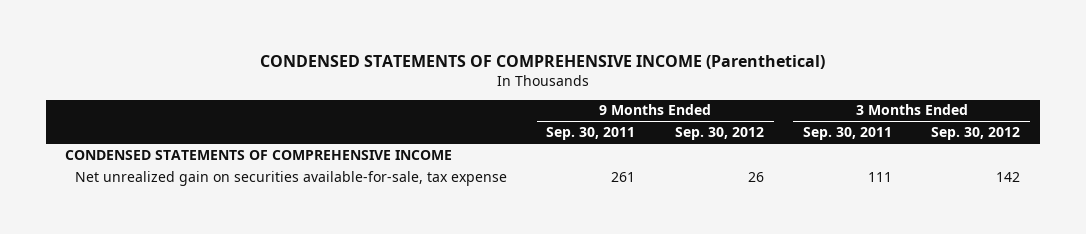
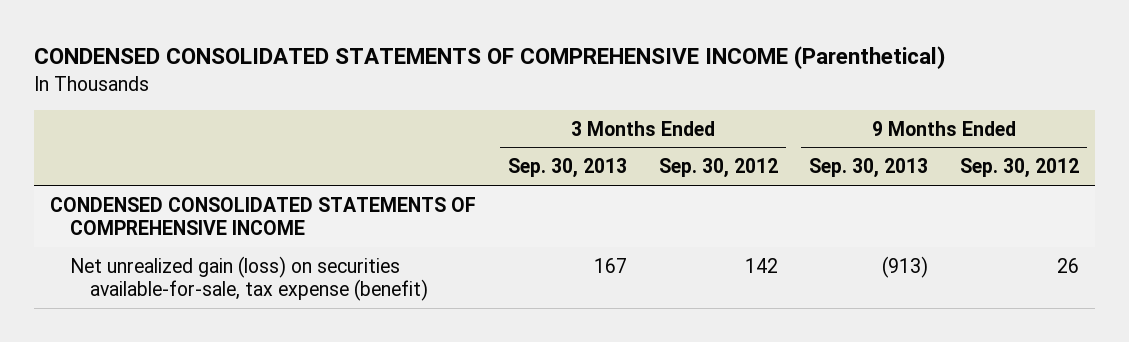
- CONDENSED STATEMENTS OF COMPREHENSIVE INCOME (Parenthetical)
+ CONDENSED CONSOLIDATED STATEMENTS OF COMPREHENSIVE INCOME (Parenthetical)
- | 9 Months Ended Sep. 30, 2011 | 9 Months Ended Sep. 30, 2012 | 3 Months Ended Sep. 30, 2011 | 3 Months Ended Sep. 30, 2012
+ | 3 Months Ended Sep. 30, 2013 | 3 Months Ended Sep. 30, 2012 | 9 Months Ended Sep. 30, 2013 | 9 Months Ended Sep. 30, 2012
- CONDENSED STATEMENTS OF COMPREHENSIVE INCOME
- Net unrealized gain on securities available-for-sale, tax expense | 261 | 26 | 111 | 142
+ CONDENSED CONSOLIDATED STATEMENTS OF COMPREHENSIVE INCOME
+ Net unrealized gain (loss) on securities available-for-sale, tax expense (benefit) | 167 | 142 | (913) | 26

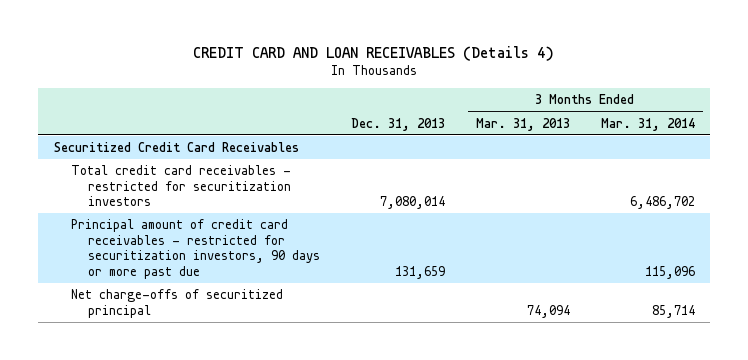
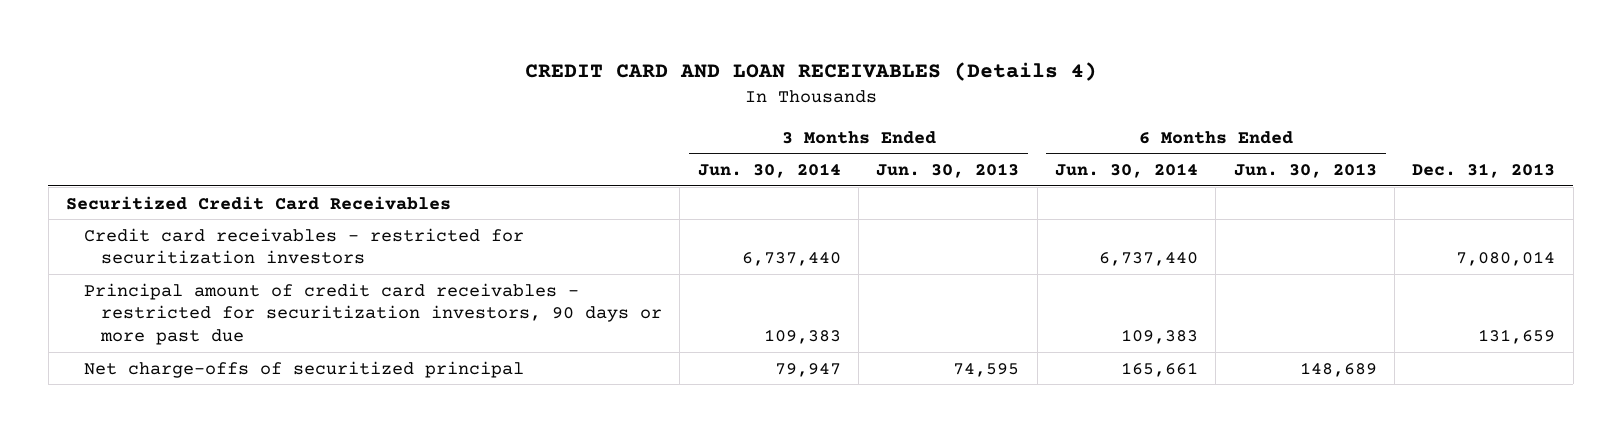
- | Dec. 31, 2013 | 3 Months Ended Mar. 31, 2013 | 3 Months Ended Mar. 31, 2014
+ | 3 Months Ended Jun. 30, 2014 | 3 Months Ended Jun. 30, 2013 | 6 Months Ended Jun. 30, 2014 | 6 Months Ended Jun. 30, 2013 | Dec. 31, 2013
- Total credit card receivables - restricted for securitization investors | 7,080,014 | | 6,486,702
+ Credit card receivables - restricted for securitization investors | 6,737,440 | | 6,737,440 | | 7,080,014

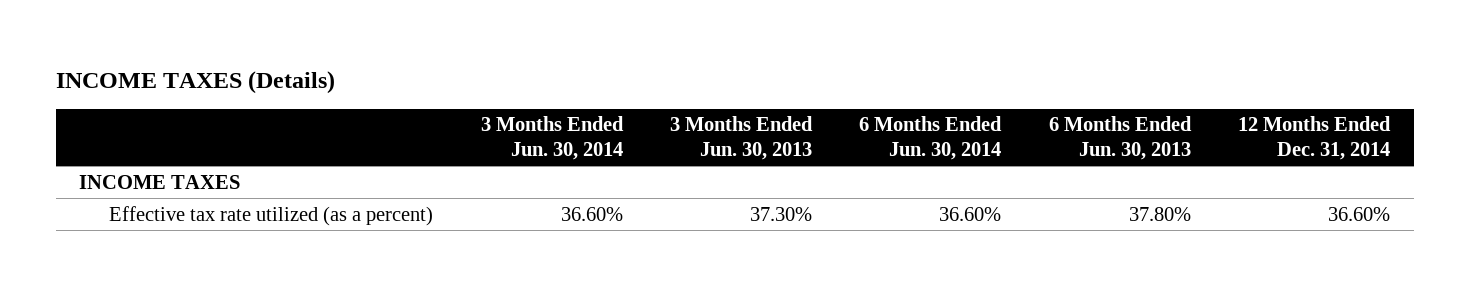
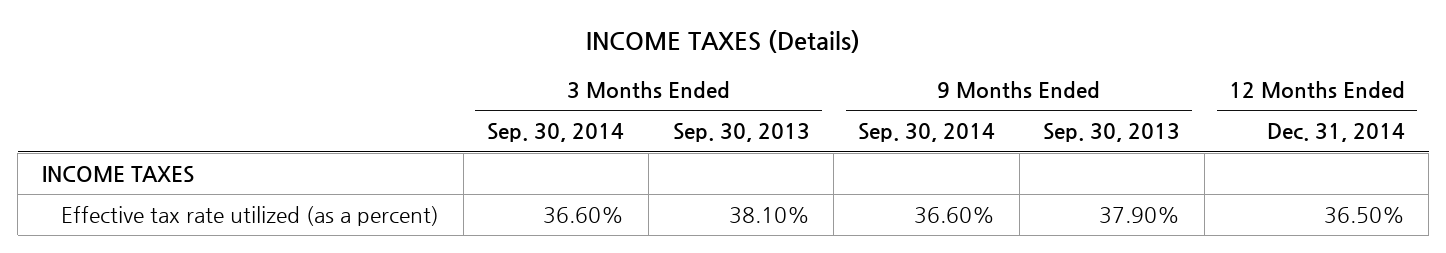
- | 3 Months Ended Jun. 30, 2014 | 3 Months Ended Jun. 30, 2013 | 6 Months Ended Jun. 30, 2014 | 6 Months Ended Jun. 30, 2013 | 12 Months Ended Dec. 31, 2014
+ | 3 Months Ended Sep. 30, 2014 | 3 Months Ended Sep. 30, 2013 | 9 Months Ended Sep. 30, 2014 | 9 Months Ended Sep. 30, 2013 | 12 Months Ended Dec. 31, 2014
- Effective tax rate utilized (as a percent) | 36.60% | 37.30% | 36.60% | 37.80% | 36.60%
+ Effective tax rate utilized (as a percent) | 36.60% | 38.10% | 36.60% | 37.90% | 36.50%

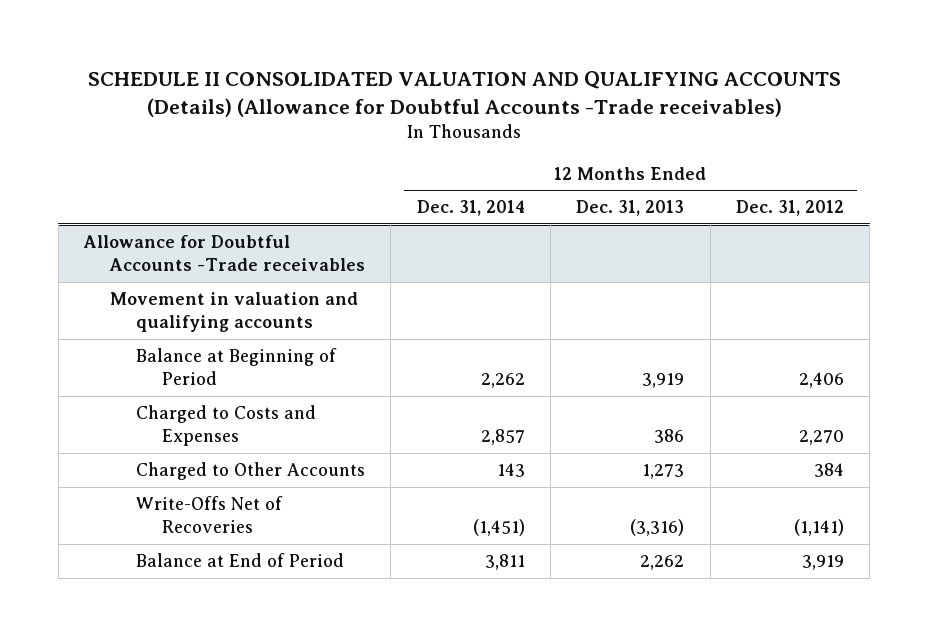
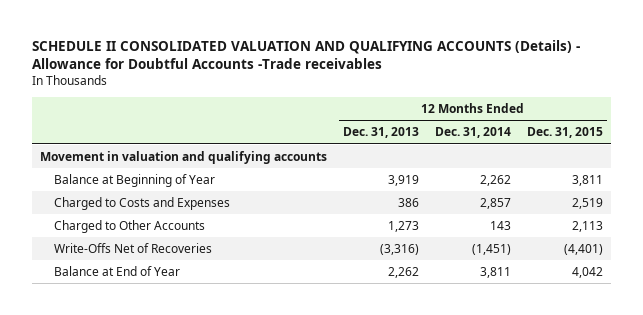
- SCHEDULE II CONSOLIDATED VALUATION AND QUALIFYING ACCOUNTS (Details) (Allowance for Doubtful Accounts -Trade receivables)
+ SCHEDULE II CONSOLIDATED VALUATION AND QUALIFYING ACCOUNTS (Details) - Allowance for Doubtful Accounts -Trade receivables
- | 12 Months Ended Dec. 31, 2014 | 12 Months Ended Dec. 31, 2013 | 12 Months Ended Dec. 31, 2012
+ | 12 Months Ended Dec. 31, 2013 | 12 Months Ended Dec. 31, 2014 | 12 Months Ended Dec. 31, 2015
- Allowance for Doubtful Accounts -Trade receivables
- Balance at Beginning of Period | 2,262 | 3,919 | 2,406
+ Balance at Beginning of Year | 3,919 | 2,262 | 3,811
- Balance at End of Period | 3,811 | 2,262 | 3,919
+ Balance at End of Year | 2,262 | 3,811 | 4,042

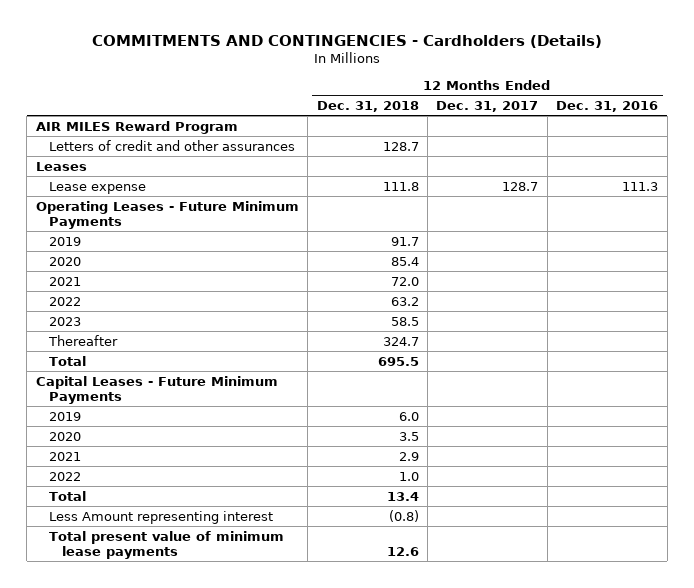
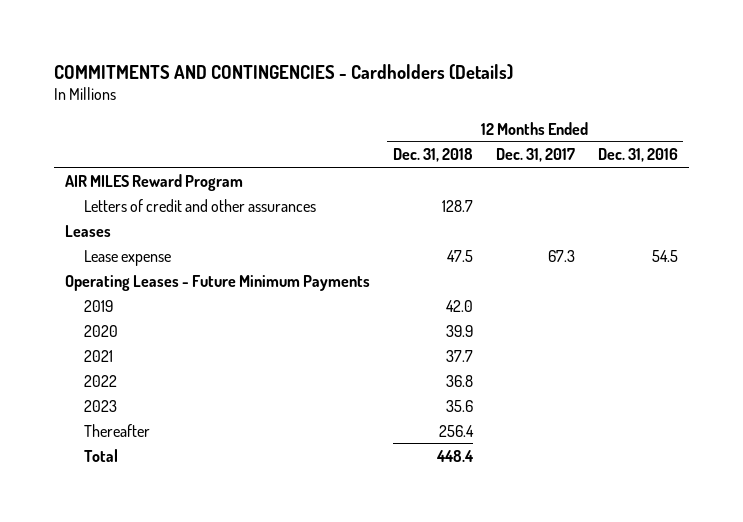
- Lease expense | 111.8 | 128.7 | 111.3
+ Lease expense | 47.5 | 67.3 | 54.5
- 2019 | 91.7 | |
- 2020 | 85.4 | |
- 2021 | 72.0 | |
- 2022 | 63.2 | |
- 2023 | 58.5 | |
- Thereafter | 324.7 | |
- Total | 695.5 | |
- Capital Leases - Future Minimum Payments
- 2019 | 6.0 | |
- 2020 | 3.5 | |
- 2021 | 2.9 | |
- 2022 | 1.0 | |
- Total | 13.4 | |
- Less Amount representing interest | (0.8) | |
- Total present value of minimum lease payments | 12.6 | |
+ 2019 | 42.0 | |
+ 2020 | 39.9 | |
+ 2021 | 37.7 | |
+ 2022 | 36.8 | |
+ 2023 | 35.6 | |
+ Thereafter | 256.4 | |
+ Total | 448.4 | |

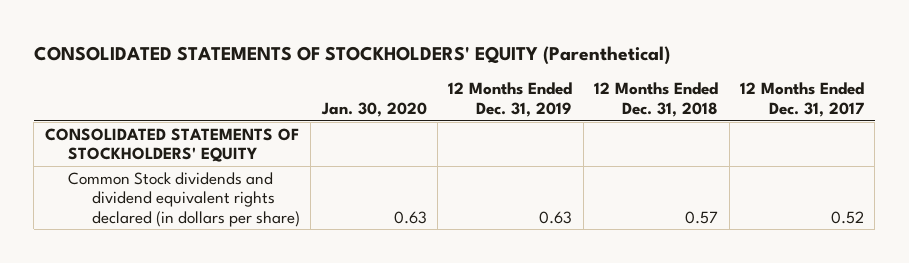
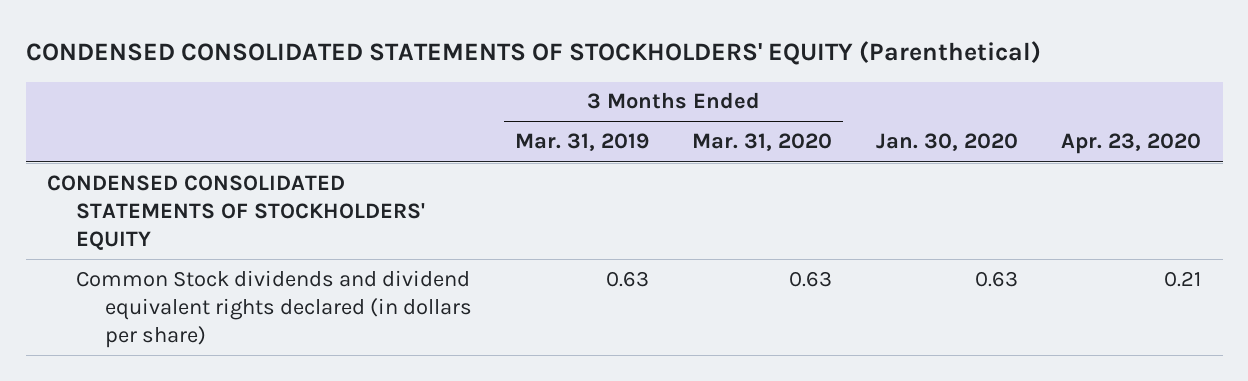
- CONSOLIDATED STATEMENTS OF STOCKHOLDERS' EQUITY (Parenthetical)
+ CONDENSED CONSOLIDATED STATEMENTS OF STOCKHOLDERS' EQUITY (Parenthetical)
- | Jan. 30, 2020 | 12 Months Ended Dec. 31, 2019 | 12 Months Ended Dec. 31, 2018 | 12 Months Ended Dec. 31, 2017
+ | 3 Months Ended Mar. 31, 2019 | 3 Months Ended Mar. 31, 2020 | Jan. 30, 2020 | Apr. 23, 2020
- CONSOLIDATED STATEMENTS OF STOCKHOLDERS' EQUITY
+ CONDENSED CONSOLIDATED STATEMENTS OF STOCKHOLDERS' EQUITY

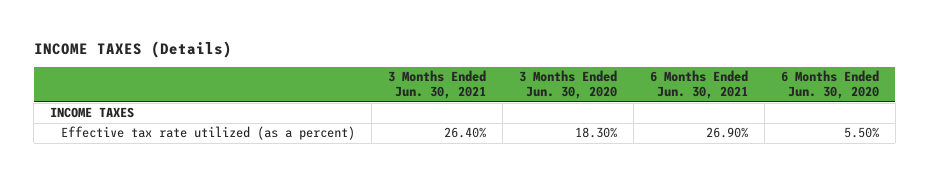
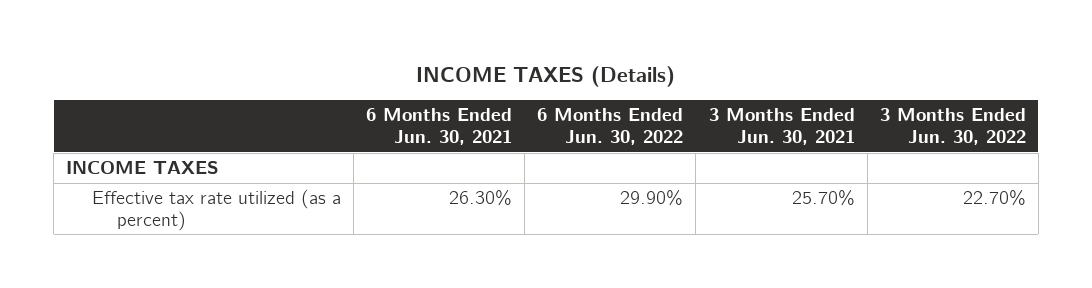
- | 3 Months Ended Jun. 30, 2021 | 3 Months Ended Jun. 30, 2020 | 6 Months Ended Jun. 30, 2021 | 6 Months Ended Jun. 30, 2020
+ | 6 Months Ended Jun. 30, 2021 | 6 Months Ended Jun. 30, 2022 | 3 Months Ended Jun. 30, 2021 | 3 Months Ended Jun. 30, 2022
- Effective tax rate utilized (as a percent) | 26.40% | 18.30% | 26.90% | 5.50%
+ Effective tax rate utilized (as a percent) | 26.30% | 29.90% | 25.70% | 22.70%

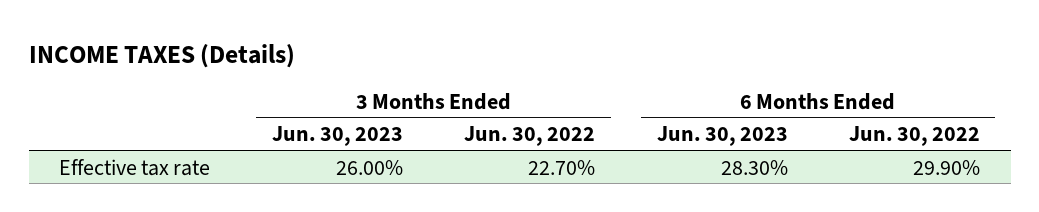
- | 6 Months Ended Jun. 30, 2021 | 6 Months Ended Jun. 30, 2022 | 3 Months Ended Jun. 30, 2021 | 3 Months Ended Jun. 30, 2022
+ | 3 Months Ended Jun. 30, 2023 | 3 Months Ended Jun. 30, 2022 | 6 Months Ended Jun. 30, 2023 | 6 Months Ended Jun. 30, 2022
- INCOME TAXES
- Effective tax rate utilized (as a percent) | 26.30% | 29.90% | 25.70% | 22.70%
+ Effective tax rate | 26.00% | 22.70% | 28.30% | 29.90%

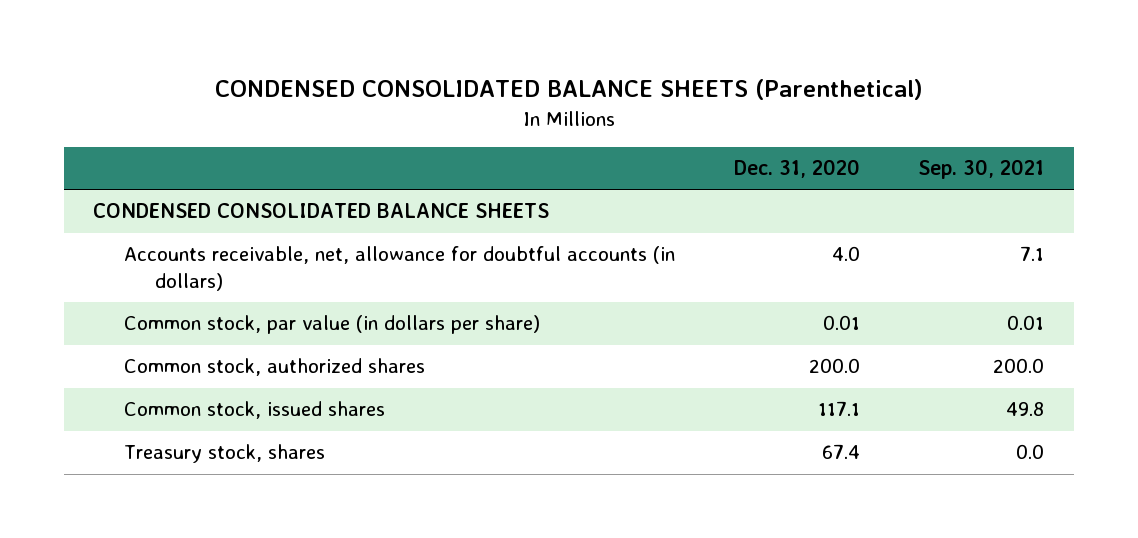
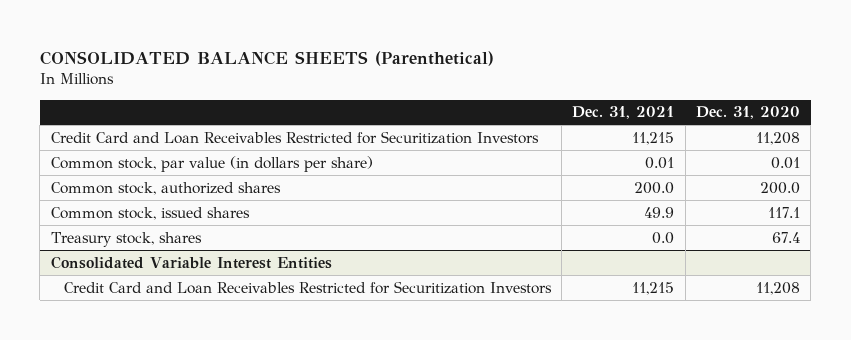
- CONDENSED CONSOLIDATED BALANCE SHEETS (Parenthetical)
+ CONSOLIDATED BALANCE SHEETS (Parenthetical)
- | Dec. 31, 2020 | Sep. 30, 2021
+ | Dec. 31, 2021 | Dec. 31, 2020
- CONDENSED CONSOLIDATED BALANCE SHEETS
- Accounts receivable, net, allowance for doubtful accounts (in dollars) | 4.0 | 7.1
+ Credit Card and Loan Receivables Restricted for Securitization Investors | 11,215 | 11,208
+ Consolidated Variable Interest Entities
+ Credit Card and Loan Receivables Restricted for Securitization Investors | 11,215 | 11,208

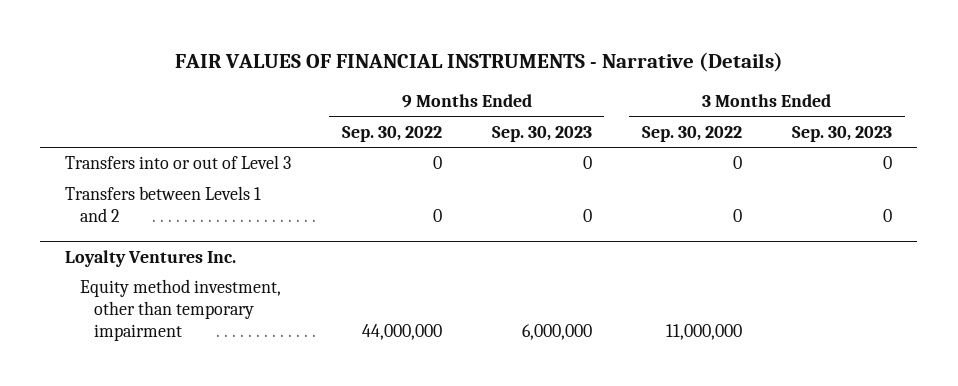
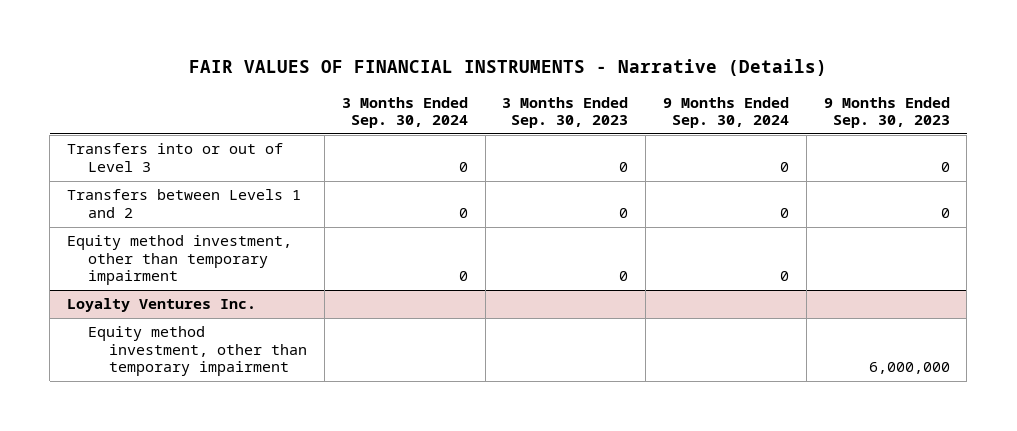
- | 9 Months Ended Sep. 30, 2022 | 9 Months Ended Sep. 30, 2023 | 3 Months Ended Sep. 30, 2022 | 3 Months Ended Sep. 30, 2023
+ | 3 Months Ended Sep. 30, 2024 | 3 Months Ended Sep. 30, 2023 | 9 Months Ended Sep. 30, 2024 | 9 Months Ended Sep. 30, 2023
+ Equity method investment, other than temporary impairment | 0 | 0 | 0 |

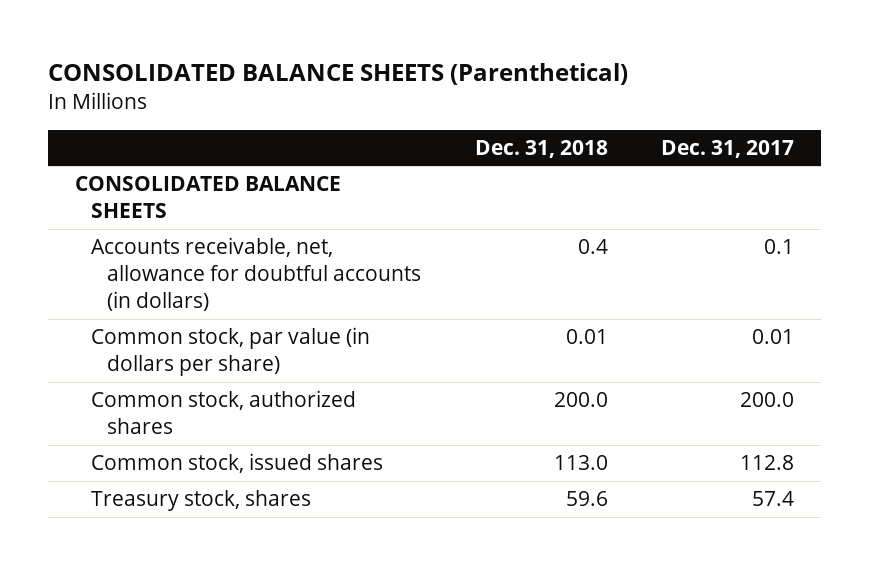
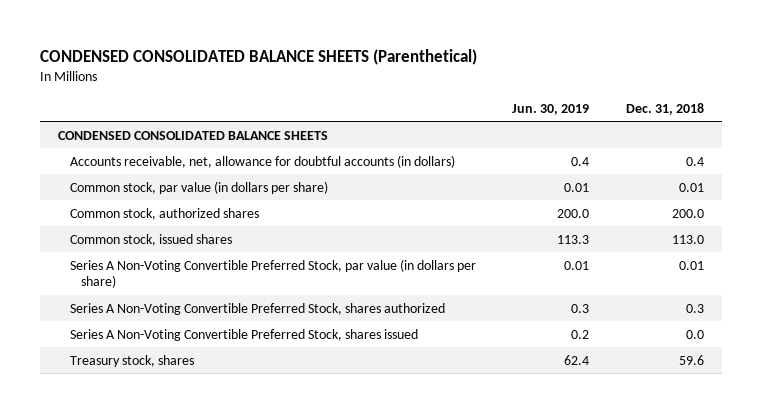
- CONSOLIDATED BALANCE SHEETS (Parenthetical)
+ CONDENSED CONSOLIDATED BALANCE SHEETS (Parenthetical)
- | Dec. 31, 2018 | Dec. 31, 2017
+ | Jun. 30, 2019 | Dec. 31, 2018
- CONSOLIDATED BALANCE SHEETS
+ CONDENSED CONSOLIDATED BALANCE SHEETS
+ Series A Non-Voting Convertible Preferred Stock, par value (in dollars per share) | 0.01 | 0.01
+ Series A Non-Voting Convertible Preferred Stock, shares authorized | 0.3 | 0.3
+ Series A Non-Voting Convertible Preferred Stock, shares issued | 0.2 | 0.0

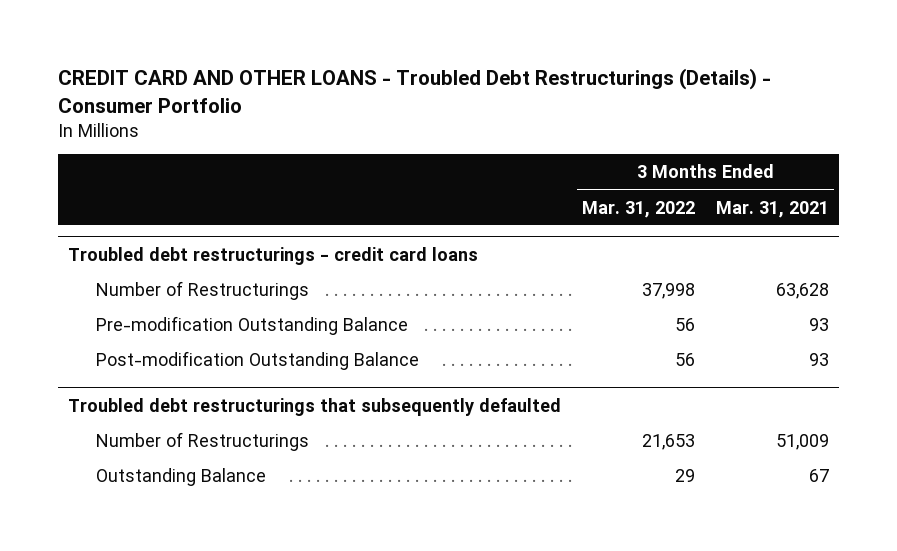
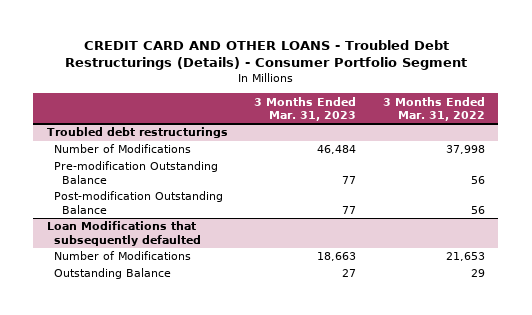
- CREDIT CARD AND OTHER LOANS - Troubled Debt Restructurings (Details) - Consumer Portfolio
+ CREDIT CARD AND OTHER LOANS - Troubled Debt Restructurings (Details) - Consumer Portfolio Segment
- | 3 Months Ended Mar. 31, 2022 | 3 Months Ended Mar. 31, 2021
+ | 3 Months Ended Mar. 31, 2023 | 3 Months Ended Mar. 31, 2022
- Troubled debt restructurings - credit card loans
- Number of Restructurings | 37,998 | 63,628
+ Troubled debt restructurings
+ Number of Modifications | 46,484 | 37,998
- Troubled debt restructurings that subsequently defaulted
- Number of Restructurings | 21,653 | 51,009
+ Loan Modifications that subsequently defaulted
+ Number of Modifications | 18,663 | 21,653

